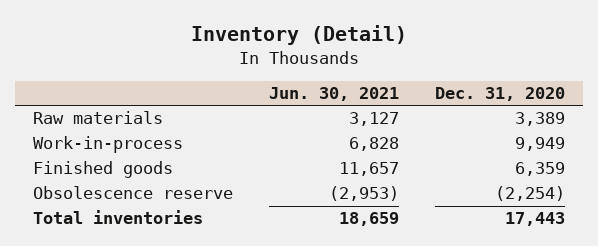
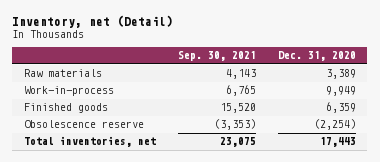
- Inventory (Detail)
+ Inventory, net (Detail)
- | Jun. 30, 2021 | Dec. 31, 2020
+ | Sep. 30, 2021 | Dec. 31, 2020
- Total inventories | 18,659 | 17,443
+ Total inventories, net | 23,075 | 17,443

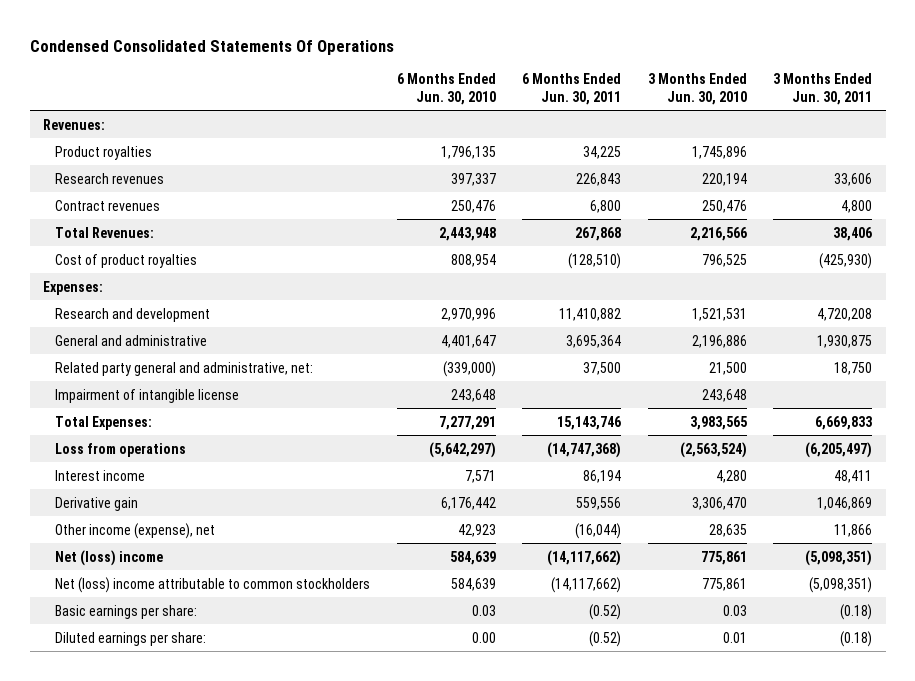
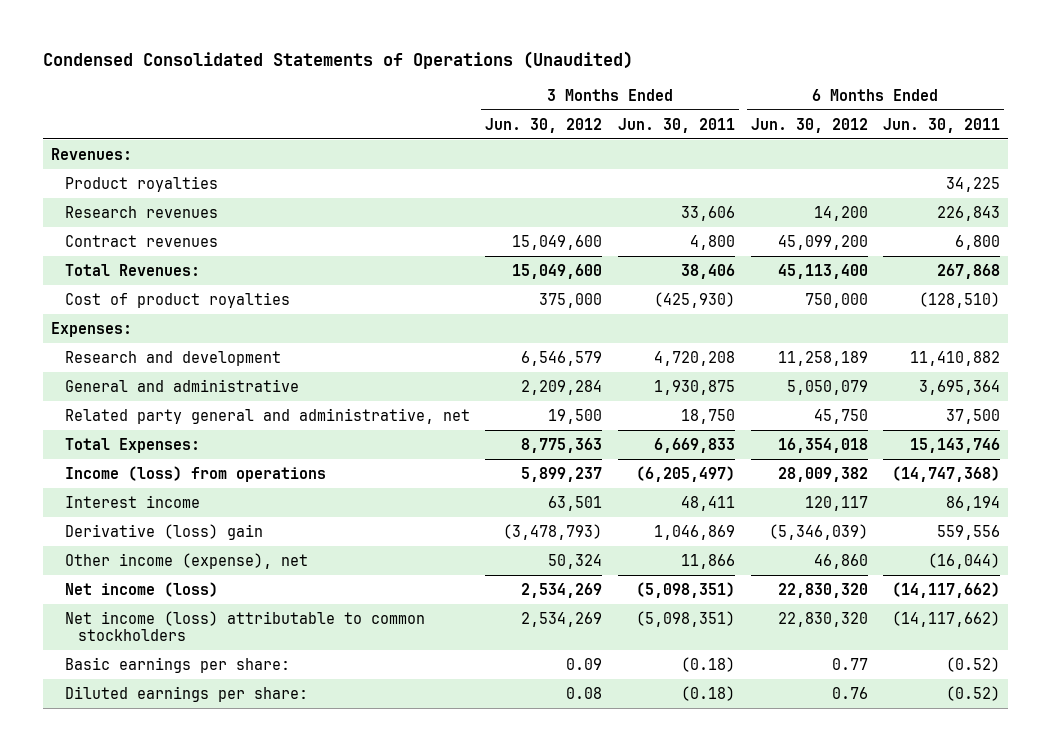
- Condensed Consolidated Statements Of Operations
+ Condensed Consolidated Statements of Operations (Unaudited)
- | 6 Months Ended Jun. 30, 2010 | 6 Months Ended Jun. 30, 2011 | 3 Months Ended Jun. 30, 2010 | 3 Months Ended Jun. 30, 2011
+ | 3 Months Ended Jun. 30, 2012 | 3 Months Ended Jun. 30, 2011 | 6 Months Ended Jun. 30, 2012 | 6 Months Ended Jun. 30, 2011
- Related party general and administrative, net: | (339,000) | 37,500 | 21,500 | 18,750
- Impairment of intangible license | 243,648 | | 243,648 |
+ Related party general and administrative, net | 19,500 | 18,750 | 45,750 | 37,500
- Loss from operations | (5,642,297) | (14,747,368) | (2,563,524) | (6,205,497)
+ Income (loss) from operations | 5,899,237 | (6,205,497) | 28,009,382 | (14,747,368)
- Derivative gain | 6,176,442 | 559,556 | 3,306,470 | 1,046,869
+ Derivative (loss) gain | (3,478,793) | 1,046,869 | (5,346,039) | 559,556
- Net (loss) income | 584,639 | (14,117,662) | 775,861 | (5,098,351)
- Net (loss) income attributable to common stockholders | 584,639 | (14,117,662) | 775,861 | (5,098,351)
+ Net income (loss) | 2,534,269 | (5,098,351) | 22,830,320 | (14,117,662)
+ Net income (loss) attributable to common stockholders | 2,534,269 | (5,098,351) | 22,830,320 | (14,117,662)

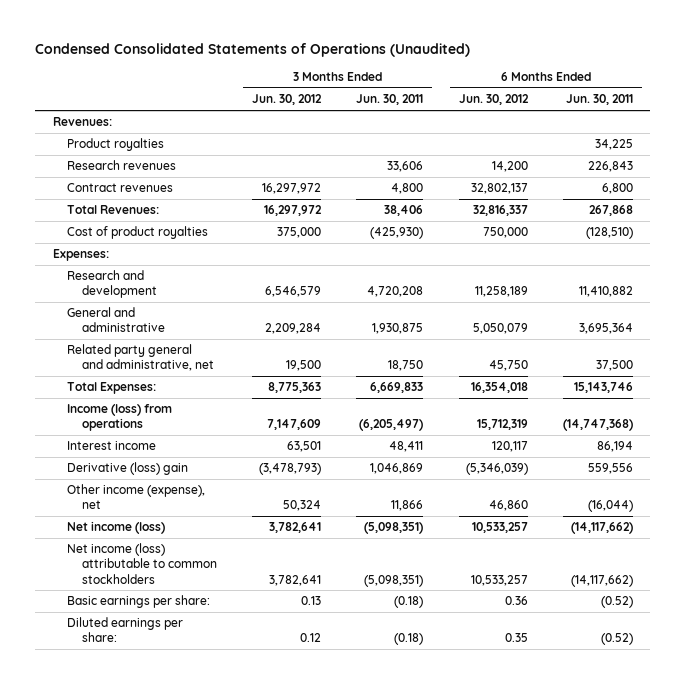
- Contract revenues | 15,049,600 | 4,800 | 45,099,200 | 6,800
- Total Revenues: | 15,049,600 | 38,406 | 45,113,400 | 267,868
+ Contract revenues | 16,297,972 | 4,800 | 32,802,137 | 6,800
+ Total Revenues: | 16,297,972 | 38,406 | 32,816,337 | 267,868
- Income (loss) from operations | 5,899,237 | (6,205,497) | 28,009,382 | (14,747,368)
+ Income (loss) from operations | 7,147,609 | (6,205,497) | 15,712,319 | (14,747,368)
- Net income (loss) | 2,534,269 | (5,098,351) | 22,830,320 | (14,117,662)
- Net income (loss) attributable to common stockholders | 2,534,269 | (5,098,351) | 22,830,320 | (14,117,662)
- Basic earnings per share: | 0.09 | (0.18) | 0.77 | (0.52)
- Diluted earnings per share: | 0.08 | (0.18) | 0.76 | (0.52)
+ Net income (loss) | 3,782,641 | (5,098,351) | 10,533,257 | (14,117,662)
+ Net income (loss) attributable to common stockholders | 3,782,641 | (5,098,351) | 10,533,257 | (14,117,662)
+ Basic earnings per share: | 0.13 | (0.18) | 0.36 | (0.52)
+ Diluted earnings per share: | 0.12 | (0.18) | 0.35 | (0.52)

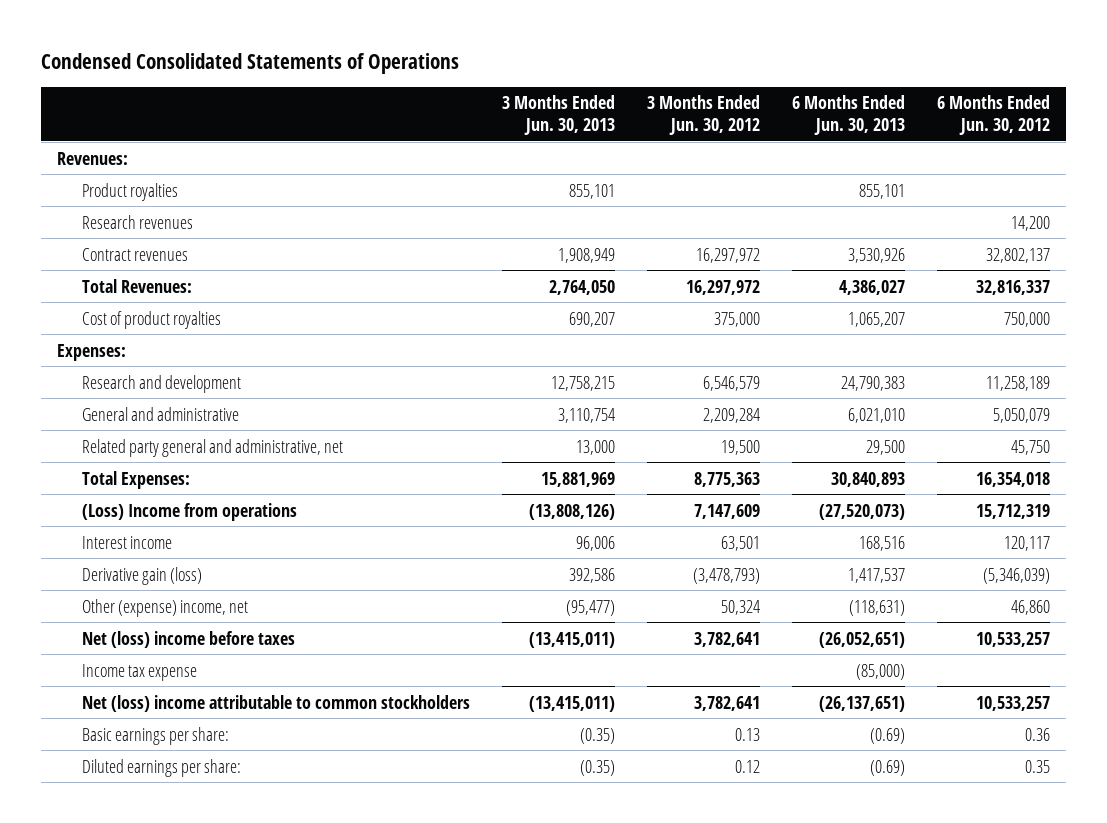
- Condensed Consolidated Statements of Operations (Unaudited)
+ Condensed Consolidated Statements of Operations
- | 3 Months Ended Jun. 30, 2012 | 3 Months Ended Jun. 30, 2011 | 6 Months Ended Jun. 30, 2012 | 6 Months Ended Jun. 30, 2011
+ | 3 Months Ended Jun. 30, 2013 | 3 Months Ended Jun. 30, 2012 | 6 Months Ended Jun. 30, 2013 | 6 Months Ended Jun. 30, 2012
- Income (loss) from operations | 7,147,609 | (6,205,497) | 15,712,319 | (14,747,368)
+ (Loss) Income from operations | (13,808,126) | 7,147,609 | (27,520,073) | 15,712,319
- Derivative (loss) gain | (3,478,793) | 1,046,869 | (5,346,039) | 559,556
- Other income (expense), net | 50,324 | 11,866 | 46,860 | (16,044)
- Net income (loss) | 3,782,641 | (5,098,351) | 10,533,257 | (14,117,662)
- Net income (loss) attributable to common stockholders | 3,782,641 | (5,098,351) | 10,533,257 | (14,117,662)
+ Derivative gain (loss) | 392,586 | (3,478,793) | 1,417,537 | (5,346,039)
+ Other (expense) income, net | (95,477) | 50,324 | (118,631) | 46,860
+ Net (loss) income before taxes | (13,415,011) | 3,782,641 | (26,052,651) | 10,533,257
+ Income tax expense | | | (85,000) |
+ Net (loss) income attributable to common stockholders | (13,415,011) | 3,782,641 | (26,137,651) | 10,533,257

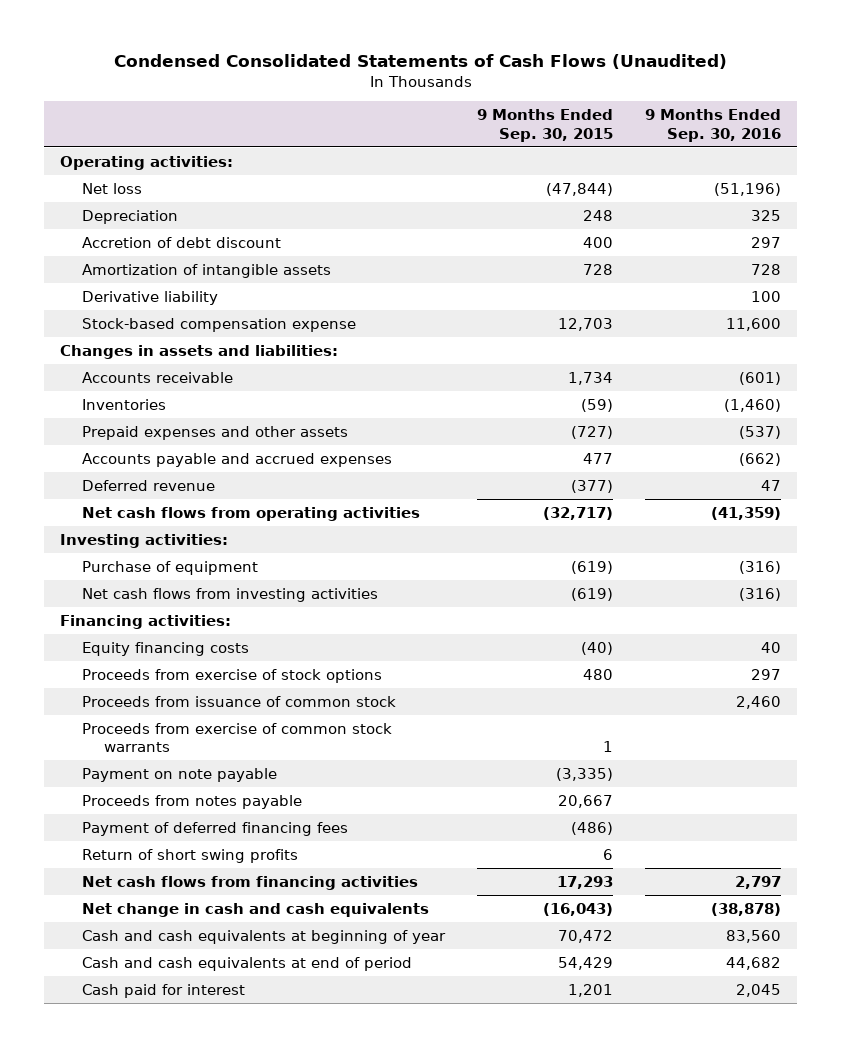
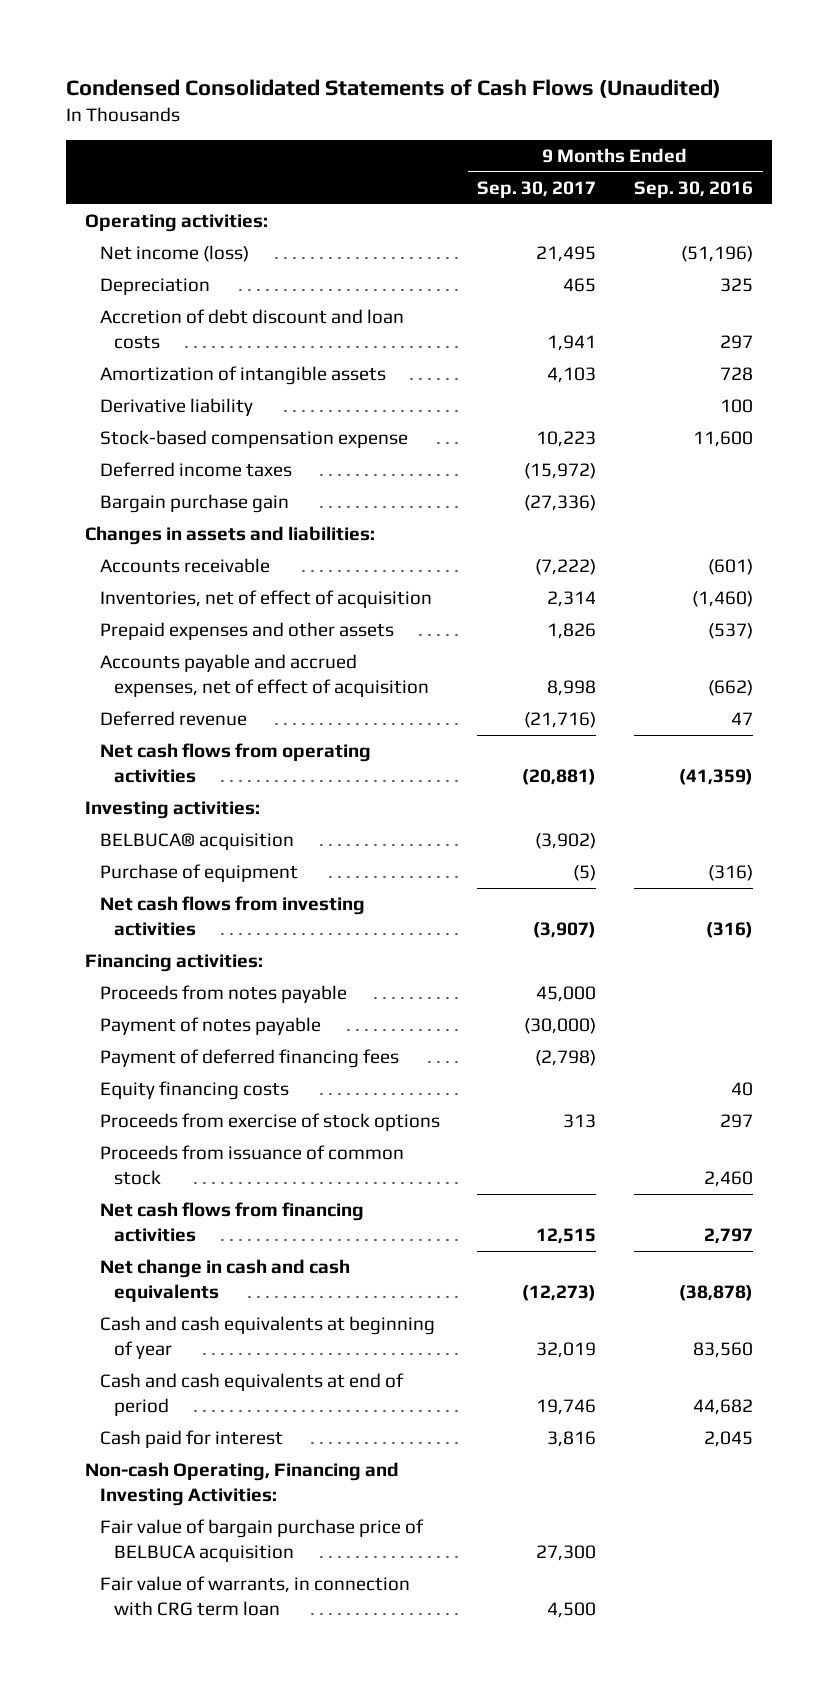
- | 9 Months Ended Sep. 30, 2015 | 9 Months Ended Sep. 30, 2016
+ | 9 Months Ended Sep. 30, 2017 | 9 Months Ended Sep. 30, 2016
- Net loss | (47,844) | (51,196)
+ Net income (loss) | 21,495 | (51,196)
- Accretion of debt discount | 400 | 297
+ Accretion of debt discount and loan costs | 1,941 | 297
+ Deferred income taxes | (15,972) |
+ Bargain purchase gain | (27,336) |
- Inventories | (59) | (1,460)
+ Inventories, net of effect of acquisition | 2,314 | (1,460)
- Accounts payable and accrued expenses | 477 | (662)
+ Accounts payable and accrued expenses, net of effect of acquisition | 8,998 | (662)
+ BELBUCA® acquisition | (3,902) |
moved up: Proceeds from notes payable | 45,000 |
+ Payment of notes payable | (30,000) |
moved up: Payment of deferred financing fees | (2,798) |
- Proceeds from exercise of common stock warrants | 1 |
- Payment on note payable | (3,335) |
- Return of short swing profits | 6 |
+ Non-cash Operating, Financing and Investing Activities:
+ Fair value of bargain purchase price of BELBUCA acquisition | 27,300 |
+ Fair value of warrants, in connection with CRG term loan | 4,500 |

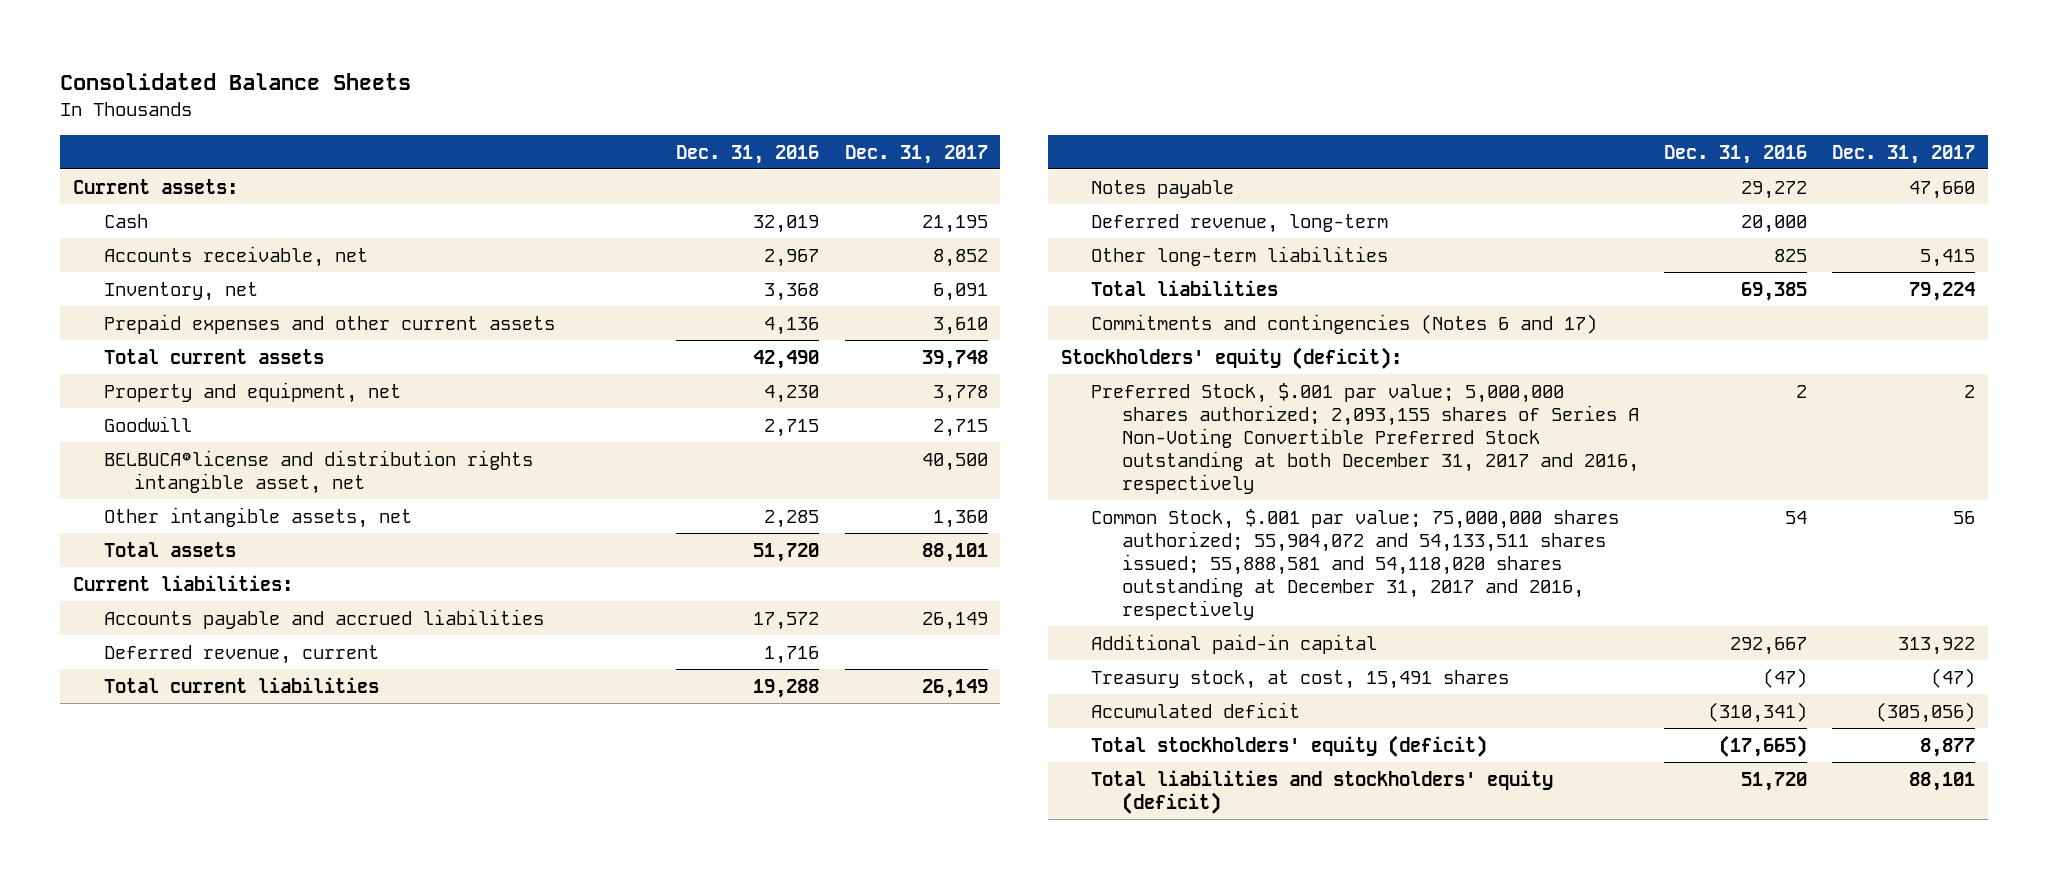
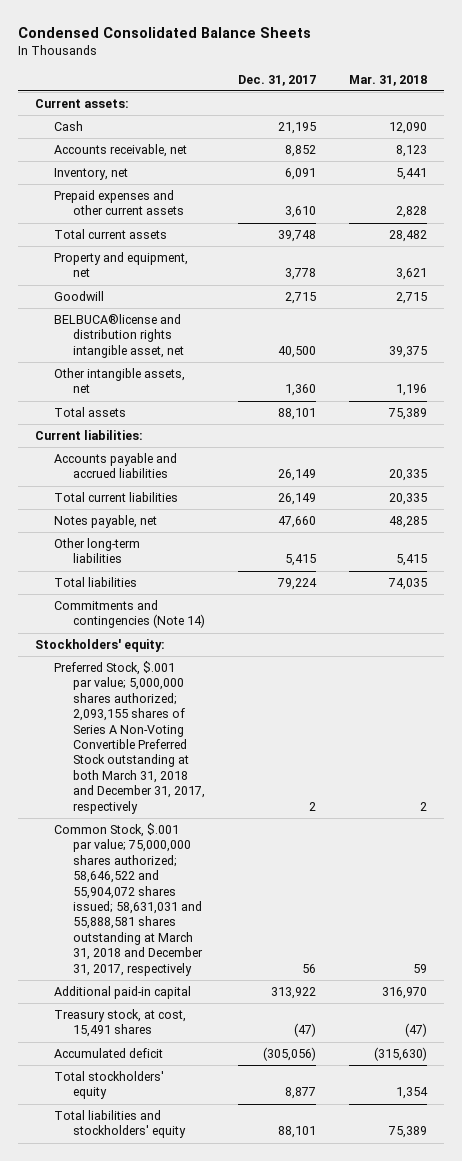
- Consolidated Balance Sheets
+ Condensed Consolidated Balance Sheets
- | Dec. 31, 2016 | Dec. 31, 2017
+ | Dec. 31, 2017 | Mar. 31, 2018
- Deferred revenue, current | 1,716 |
- Notes payable | 29,272 | 47,660
- Deferred revenue, long-term | 20,000 |
+ Notes payable, net | 47,660 | 48,285
- Commitments and contingencies (Notes 6 and 17)
- Stockholders' equity (deficit):
- Preferred Stock, $.001 par value; 5,000,000 shares authorized; 2,093,155 shares of Series A Non-Voting Convertible Preferred Stock outstanding at both December 31, 2017 and 2016, respectively | 2 | 2
- Common Stock, $.001 par value; 75,000,000 shares authorized; 55,904,072 and 54,133,511 shares issued; 55,888,581 and 54,118,020 shares outstanding at December 31, 2017 and 2016, respectively | 54 | 56
+ Commitments and contingencies (Note 14)
+ Stockholders' equity:
+ Preferred Stock, $.001 par value; 5,000,000 shares authorized; 2,093,155 shares of Series A Non-Voting Convertible Preferred Stock outstanding at both March 31, 2018 and December 31, 2017, respectively | 2 | 2
+ Common Stock, $.001 par value; 75,000,000 shares authorized; 58,646,522 and 55,904,072 shares issued; 58,631,031 and 55,888,581 shares outstanding at March 31, 2018 and December 31, 2017, respectively | 56 | 59
- Total stockholders' equity (deficit) | (17,665) | 8,877
- Total liabilities and stockholders' equity (deficit) | 51,720 | 88,101
+ Total stockholders' equity | 8,877 | 1,354
+ Total liabilities and stockholders' equity | 88,101 | 75,389

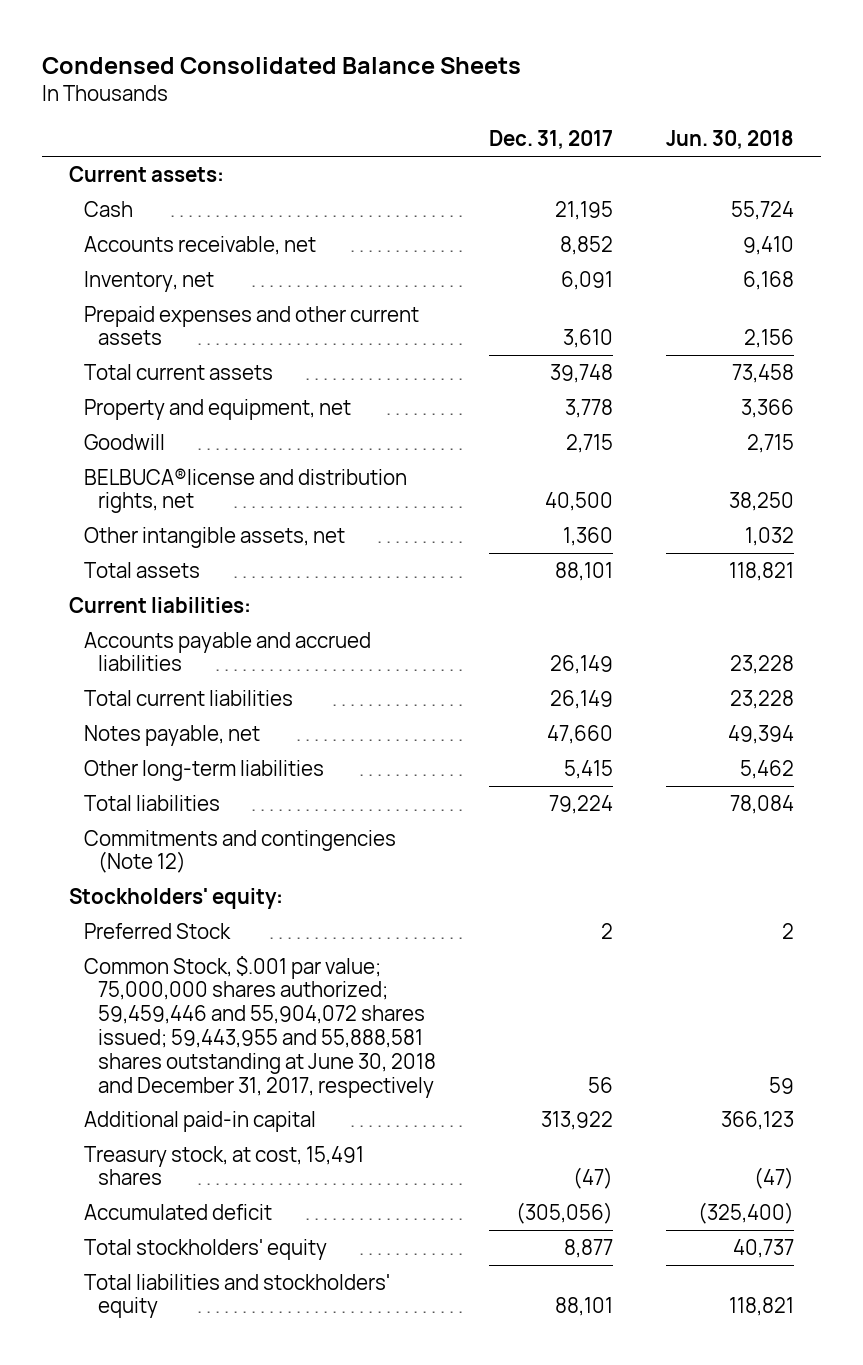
- | Dec. 31, 2017 | Mar. 31, 2018
+ | Dec. 31, 2017 | Jun. 30, 2018
- BELBUCA®license and distribution rights intangible asset, net | 40,500 | 39,375
+ BELBUCA®license and distribution rights, net | 40,500 | 38,250
- Commitments and contingencies (Note 14)
+ Commitments and contingencies (Note 12)
- Preferred Stock, $.001 par value; 5,000,000 shares authorized; 2,093,155 shares of Series A Non-Voting Convertible Preferred Stock outstanding at both March 31, 2018 and December 31, 2017, respectively | 2 | 2
- Common Stock, $.001 par value; 75,000,000 shares authorized; 58,646,522 and 55,904,072 shares issued; 58,631,031 and 55,888,581 shares outstanding at March 31, 2018 and December 31, 2017, respectively | 56 | 59
+ Preferred Stock | 2 | 2
+ Common Stock, $.001 par value; 75,000,000 shares authorized; 59,459,446 and 55,904,072 shares issued; 59,443,955 and 55,888,581 shares outstanding at June 30, 2018 and December 31, 2017, respectively | 56 | 59

